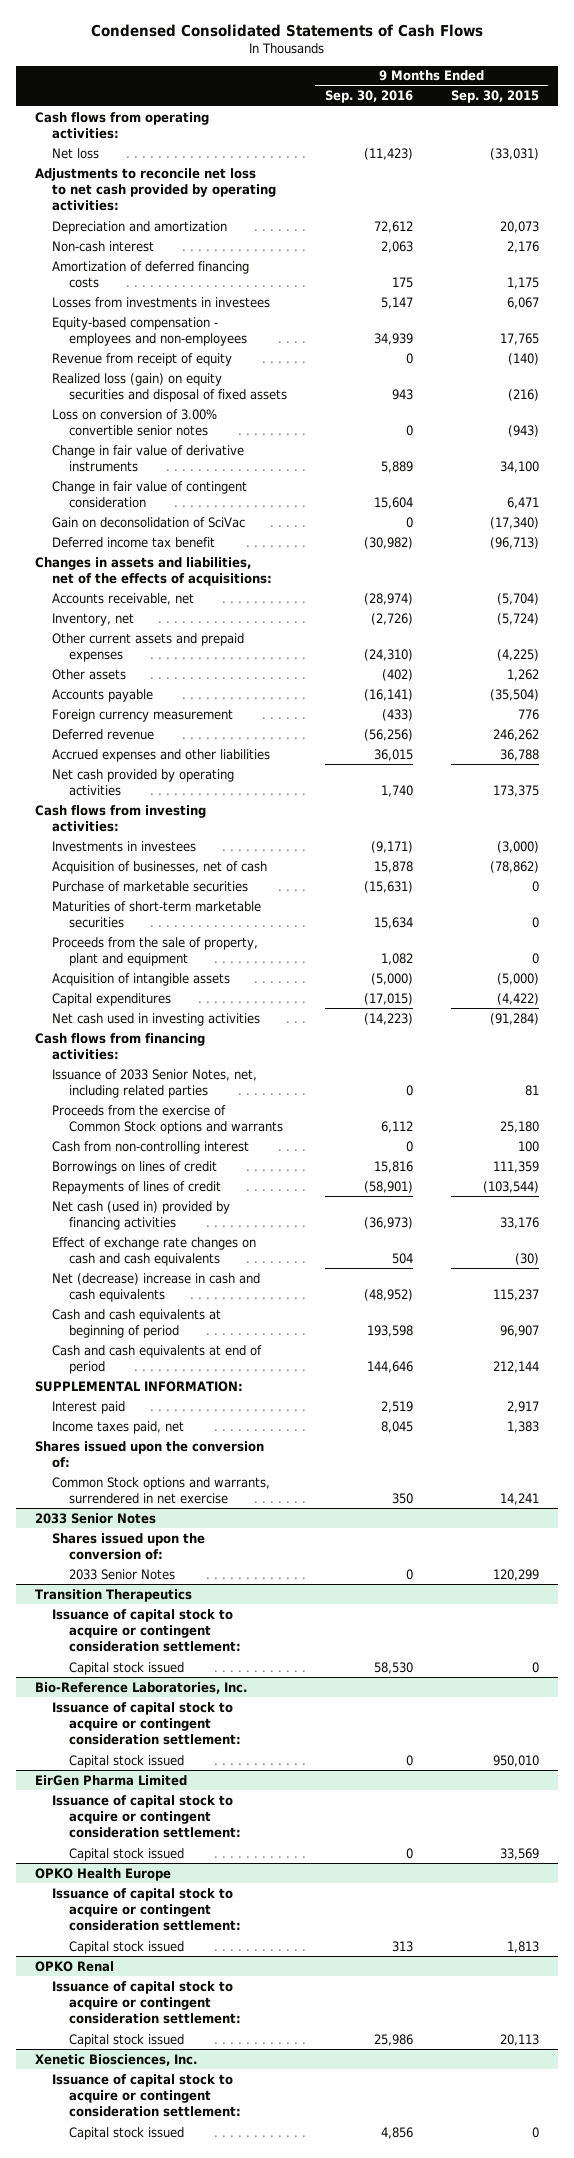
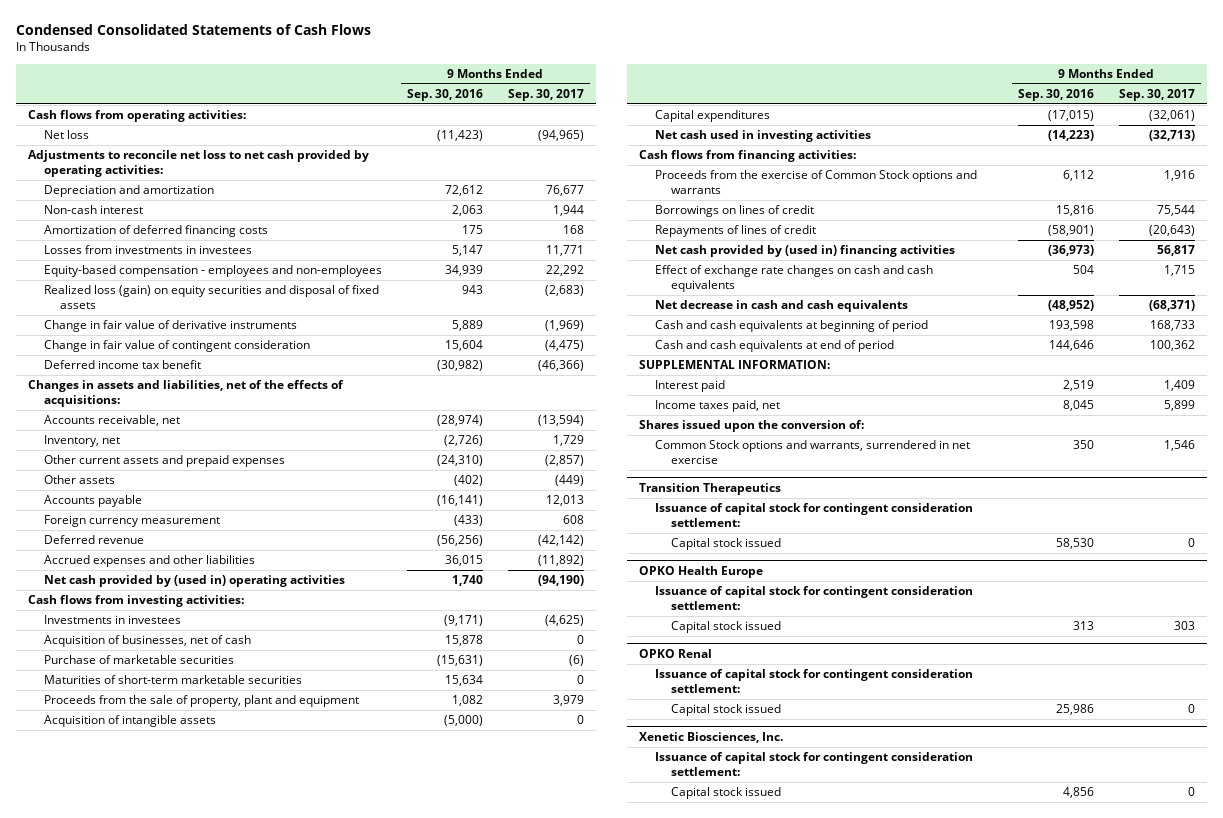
- | 9 Months Ended Sep. 30, 2016 | 9 Months Ended Sep. 30, 2015
+ | 9 Months Ended Sep. 30, 2016 | 9 Months Ended Sep. 30, 2017
- Revenue from receipt of equity | 0 | (140)
- Loss on conversion of 3.00% convertible senior notes | 0 | (943)
- Gain on deconsolidation of SciVac | 0 | (17,340)
- Net cash provided by operating activities | 1,740 | 173,375
+ Net cash provided by (used in) operating activities | 1,740 | (94,190)
- Issuance of 2033 Senior Notes, net, including related parties | 0 | 81
- Cash from non-controlling interest | 0 | 100
- Net cash (used in) provided by financing activities | (36,973) | 33,176
+ Net cash provided by (used in) financing activities | (36,973) | 56,817
- Net (decrease) increase in cash and cash equivalents | (48,952) | 115,237
+ Net decrease in cash and cash equivalents | (48,952) | (68,371)
- 2033 Senior Notes
- Shares issued upon the conversion of:
- 2033 Senior Notes | 0 | 120,299
@ Transition Therapeutics
- Issuance of capital stock to acquire or contingent consideration settlement:
+ Issuance of capital stock for contingent consideration settlement:
- Bio-Reference Laboratories, Inc.
- Issuance of capital stock to acquire or contingent consideration settlement:
- Capital stock issued | 0 | 950,010
- EirGen Pharma Limited
- Issuance of capital stock to acquire or contingent consideration settlement:
- Capital stock issued | 0 | 33,569
@ OPKO Health Europe
- Issuance of capital stock to acquire or contingent consideration settlement:
+ Issuance of capital stock for contingent consideration settlement:
@ OPKO Renal
- Issuance of capital stock to acquire or contingent consideration settlement:
+ Issuance of capital stock for contingent consideration settlement:
@ Xenetic Biosciences, Inc.
- Issuance of capital stock to acquire or contingent consideration settlement:
+ Issuance of capital stock for contingent consideration settlement:

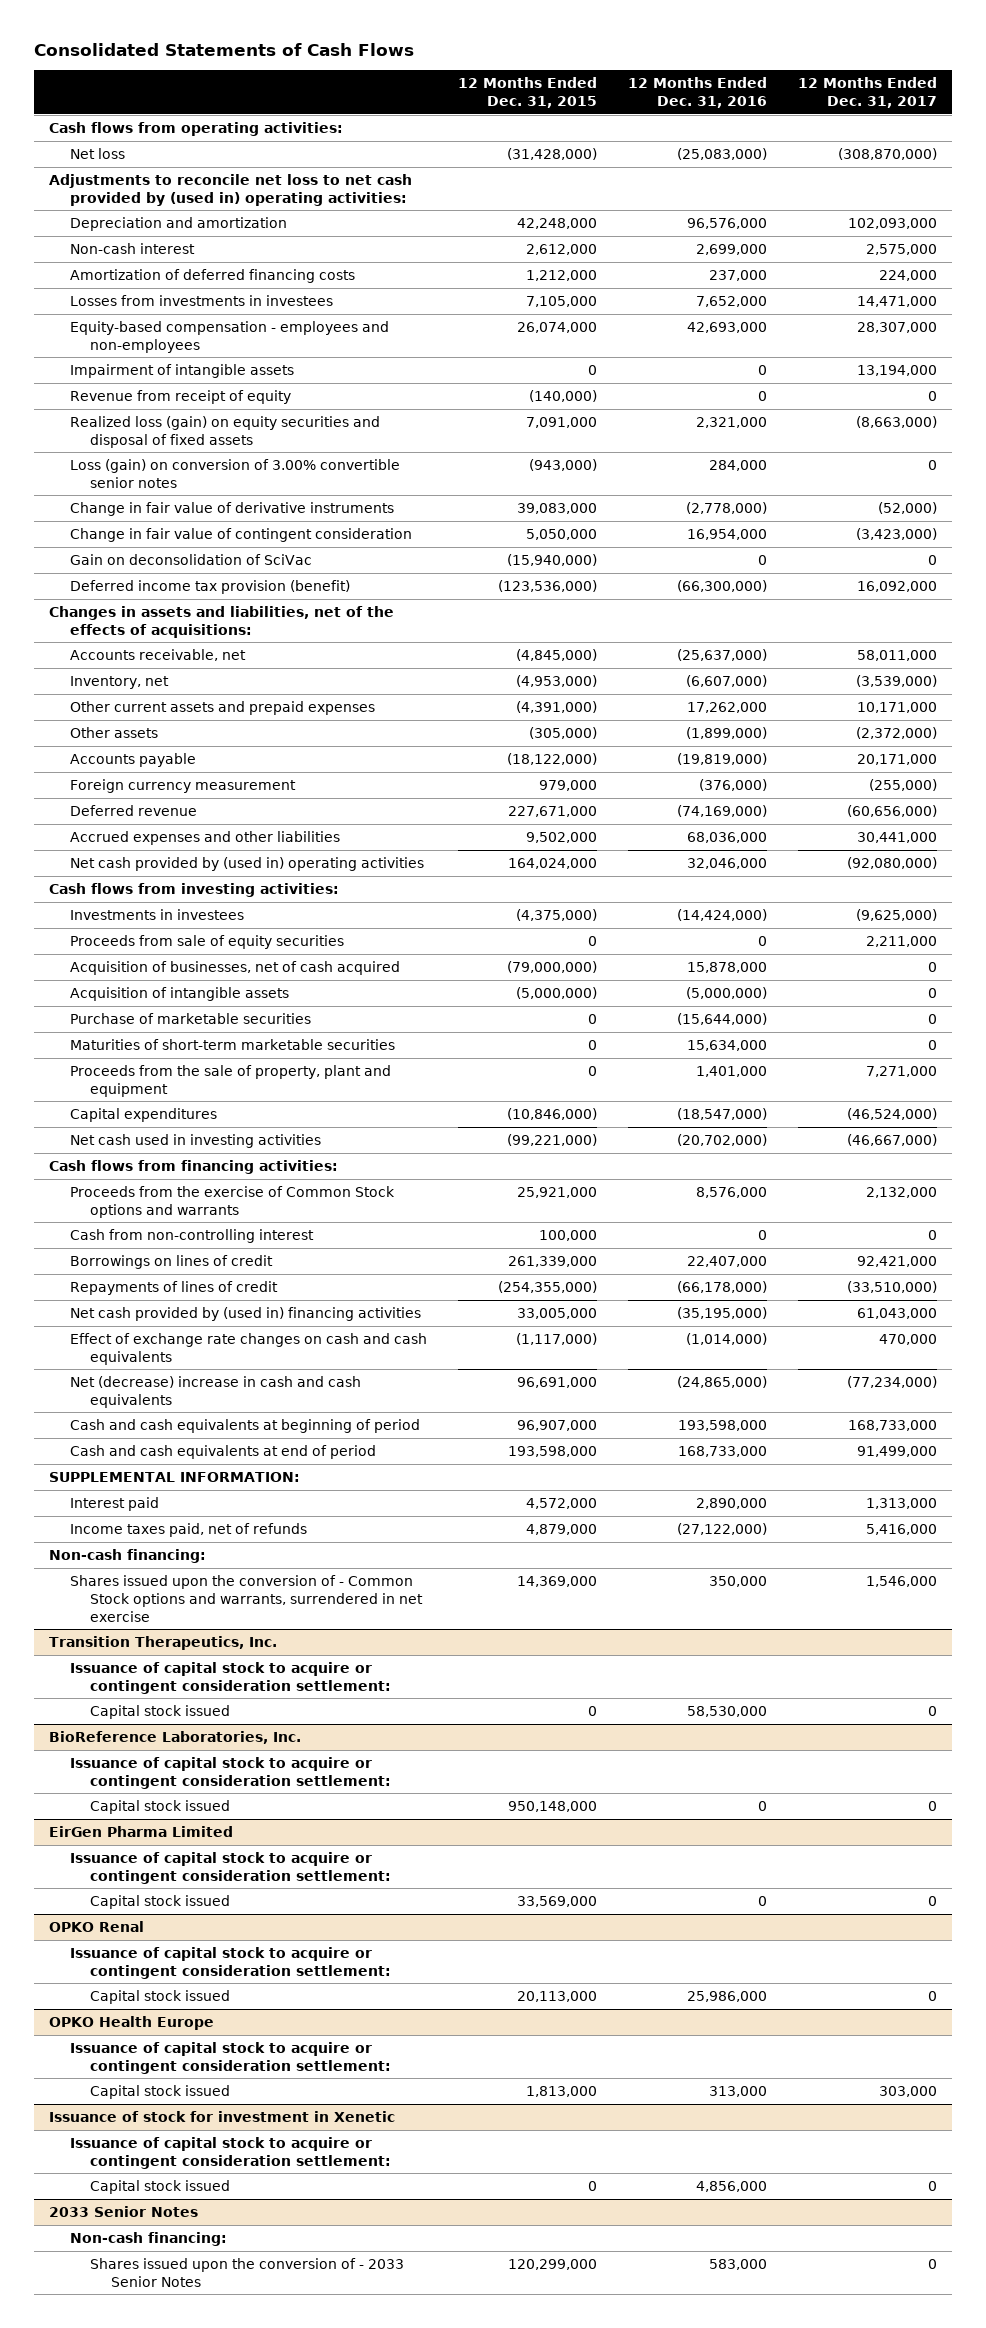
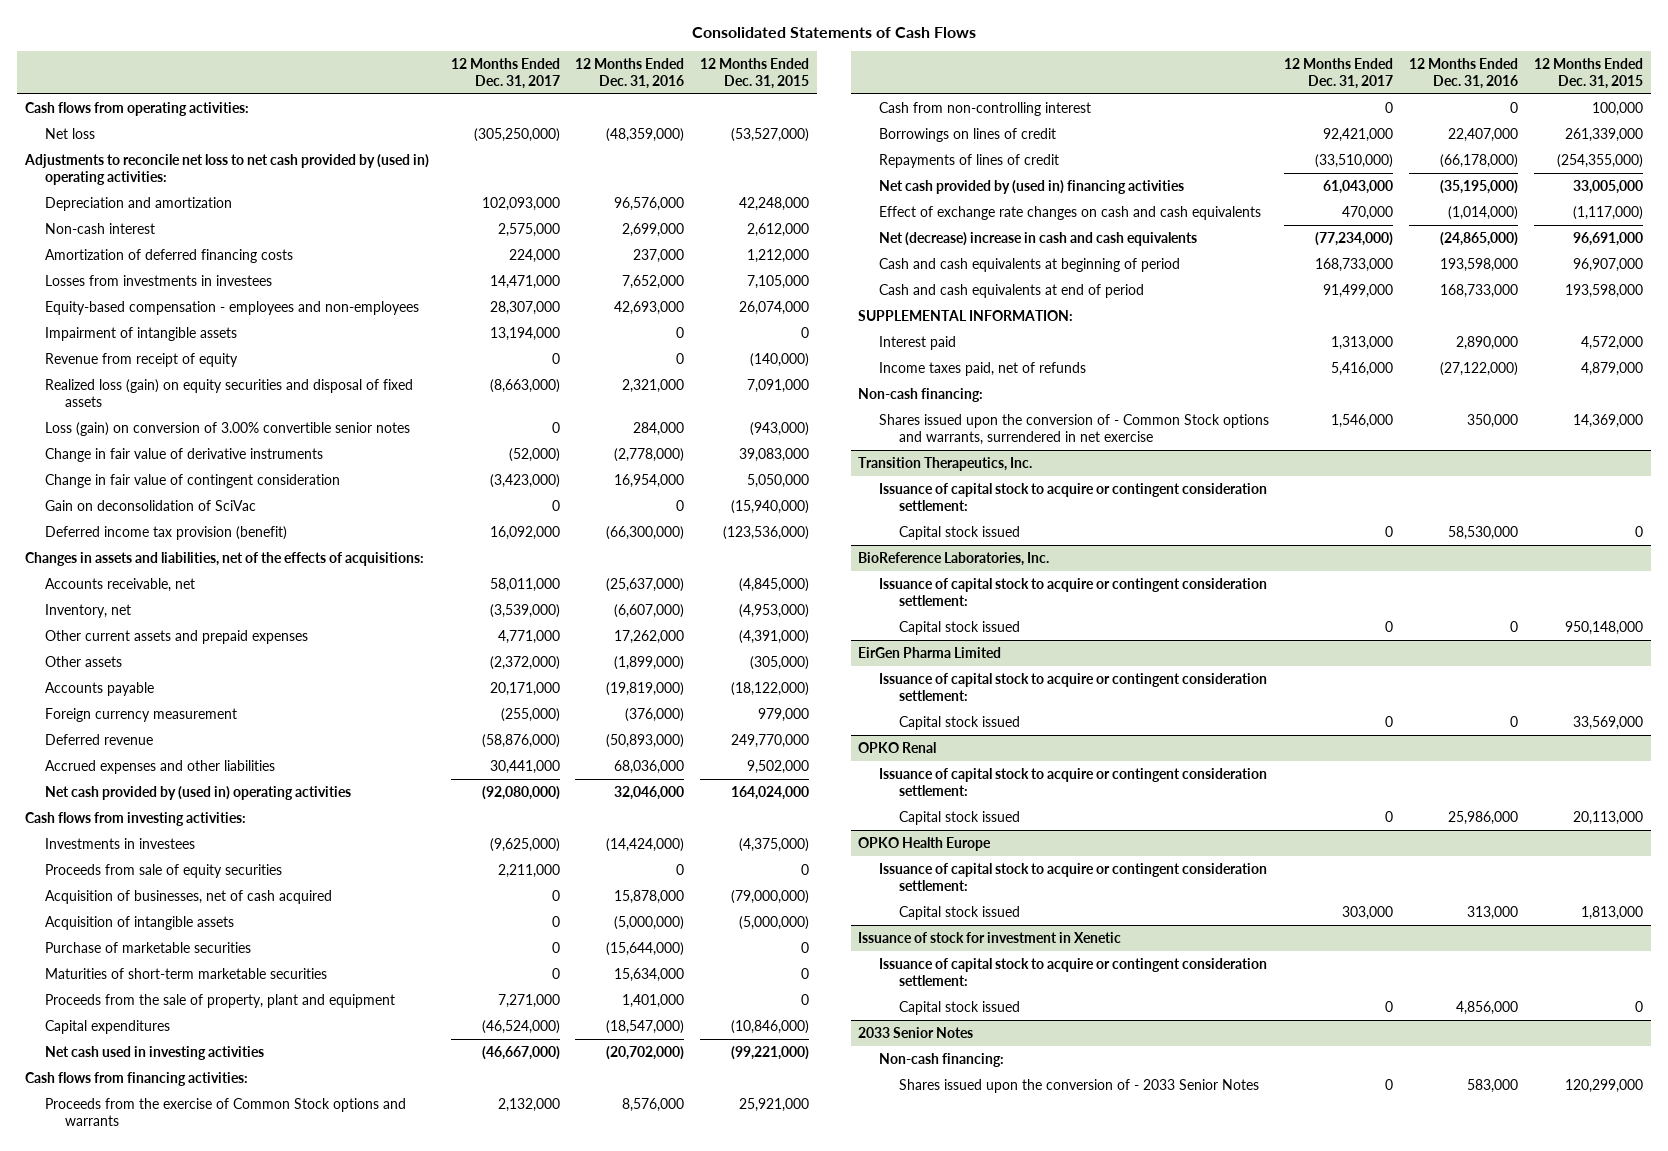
- | 12 Months Ended Dec. 31, 2015 | 12 Months Ended Dec. 31, 2016 | 12 Months Ended Dec. 31, 2017
+ | 12 Months Ended Dec. 31, 2017 | 12 Months Ended Dec. 31, 2016 | 12 Months Ended Dec. 31, 2015
- Net loss | (31,428,000) | (25,083,000) | (308,870,000)
+ Net loss | (305,250,000) | (48,359,000) | (53,527,000)
- Other current assets and prepaid expenses | (4,391,000) | 17,262,000 | 10,171,000
+ Other current assets and prepaid expenses | 4,771,000 | 17,262,000 | (4,391,000)
- Deferred revenue | 227,671,000 | (74,169,000) | (60,656,000)
+ Deferred revenue | (58,876,000) | (50,893,000) | 249,770,000

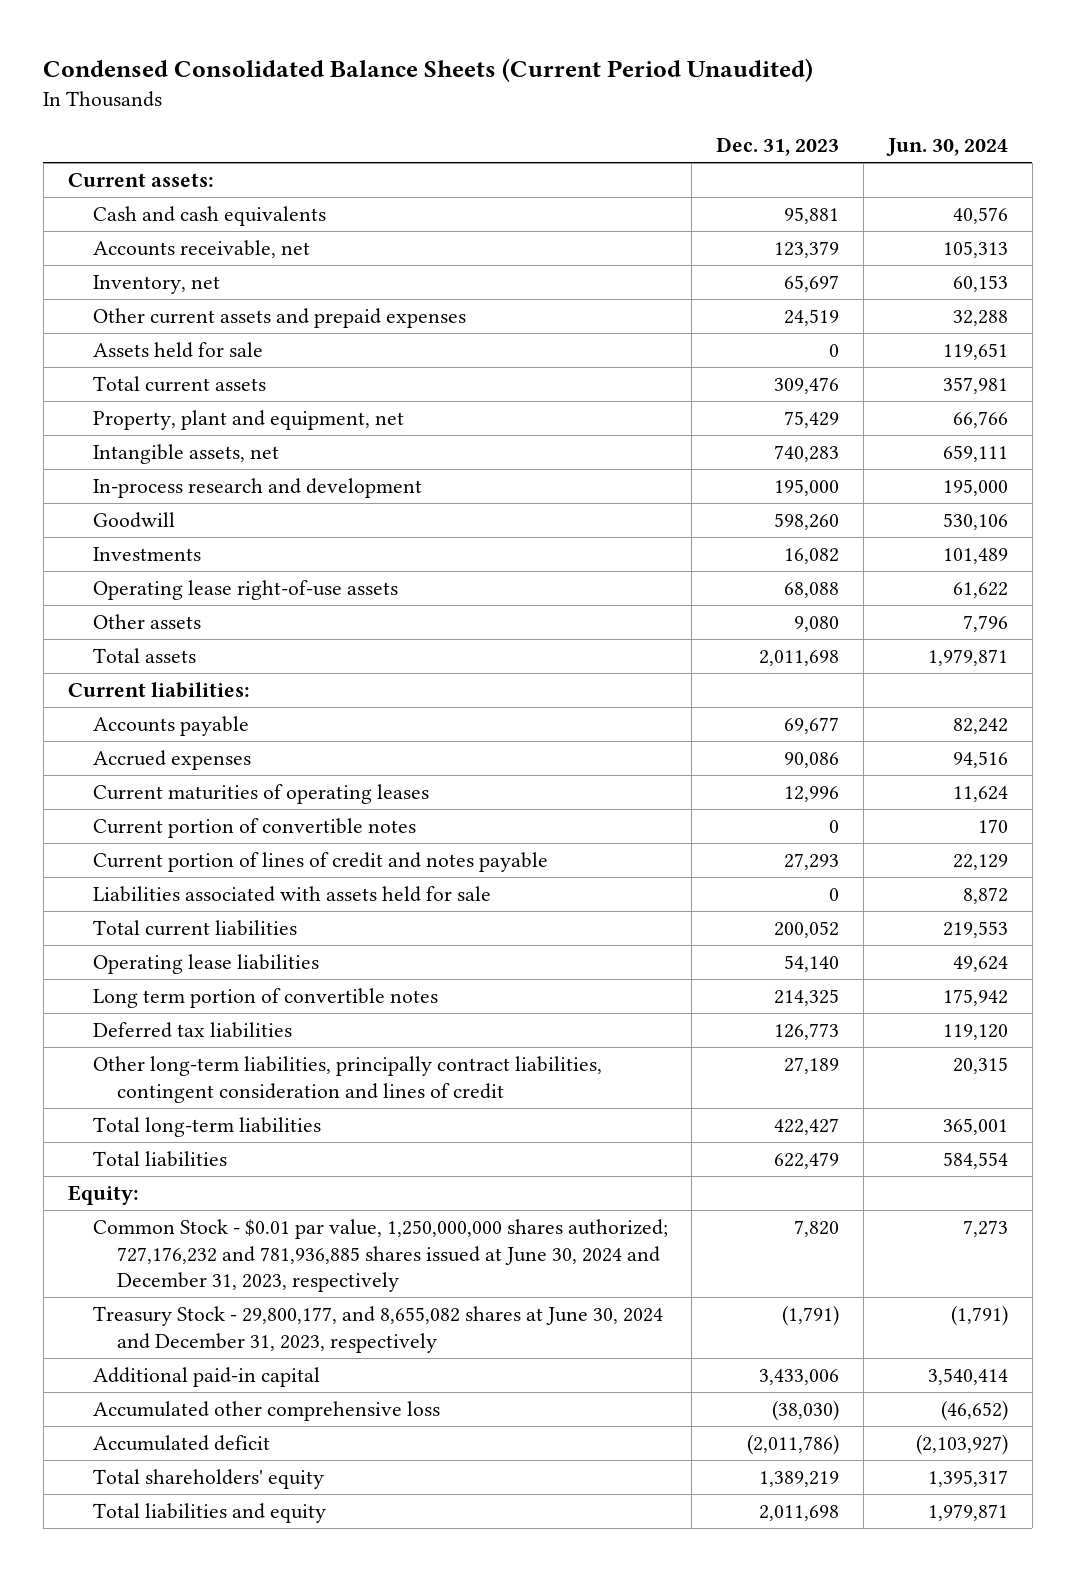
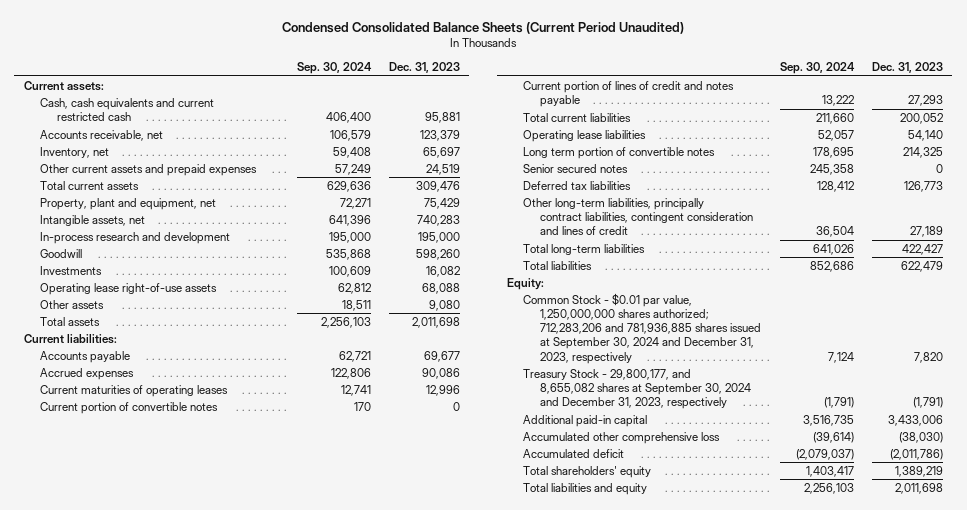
- | Dec. 31, 2023 | Jun. 30, 2024
+ | Sep. 30, 2024 | Dec. 31, 2023
- Cash and cash equivalents | 95,881 | 40,576
+ Cash, cash equivalents and current restricted cash | 406,400 | 95,881
- Assets held for sale | 0 | 119,651
- Liabilities associated with assets held for sale | 0 | 8,872
+ Senior secured notes | 245,358 | 0
- Common Stock - $0.01 par value, 1,250,000,000 shares authorized; 727,176,232 and 781,936,885 shares issued at June 30, 2024 and December 31, 2023, respectively | 7,820 | 7,273
- Treasury Stock - 29,800,177, and 8,655,082 shares at June 30, 2024 and December 31, 2023, respectively | (1,791) | (1,791)
+ Common Stock - $0.01 par value, 1,250,000,000 shares authorized; 712,283,206 and 781,936,885 shares issued at September 30, 2024 and December 31, 2023, respectively | 7,124 | 7,820
+ Treasury Stock - 29,800,177, and 8,655,082 shares at September 30, 2024 and December 31, 2023, respectively | (1,791) | (1,791)

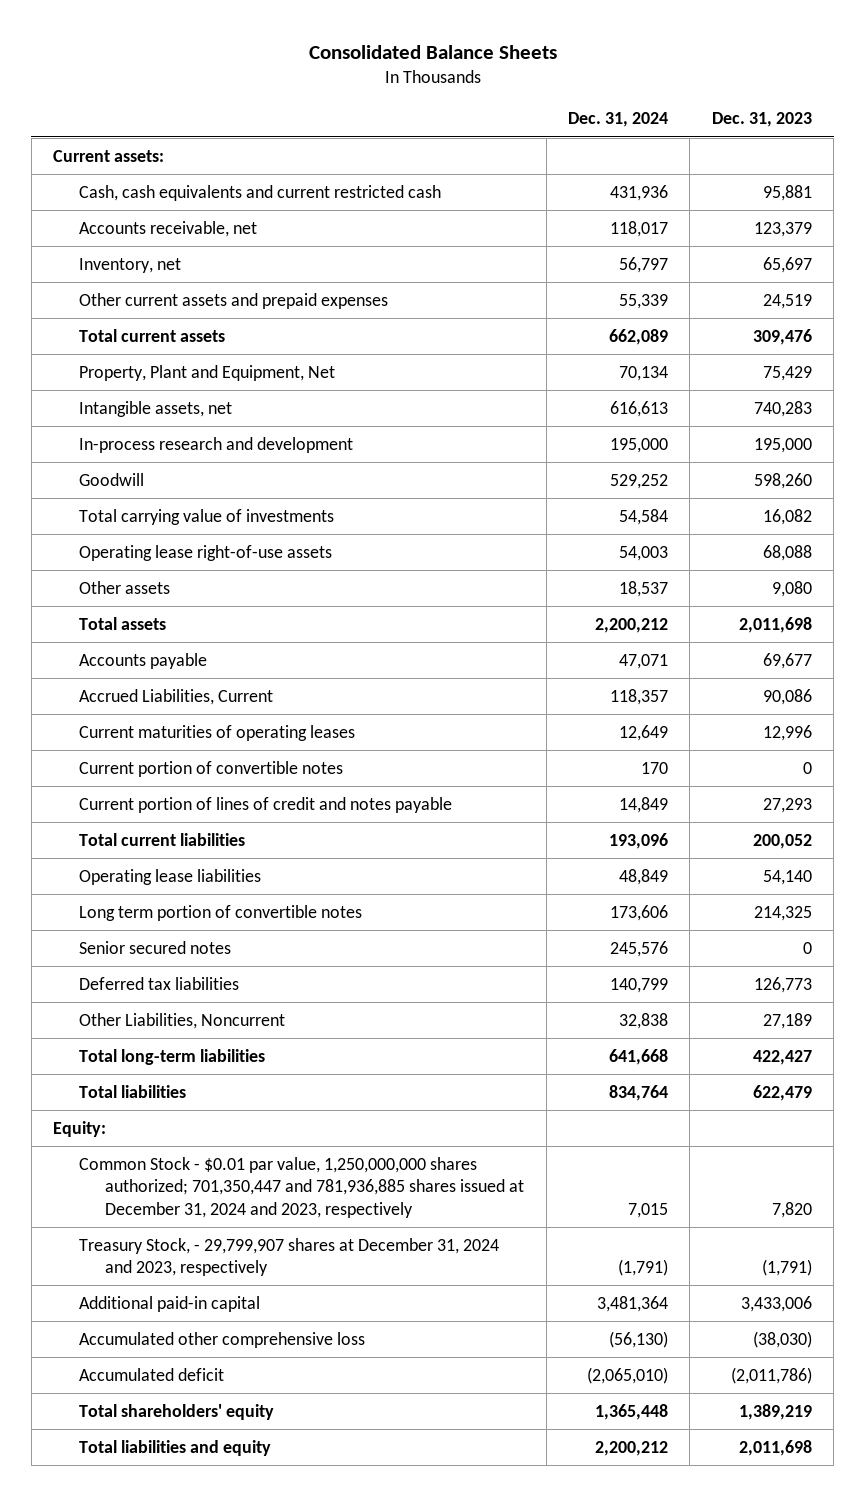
- Condensed Consolidated Balance Sheets (Current Period Unaudited)
+ Consolidated Balance Sheets
- | Sep. 30, 2024 | Dec. 31, 2023
+ | Dec. 31, 2024 | Dec. 31, 2023
- Property, plant and equipment, net | 72,271 | 75,429
+ Property, Plant and Equipment, Net | 70,134 | 75,429
- Investments | 100,609 | 16,082
+ Total carrying value of investments | 54,584 | 16,082
- Current liabilities:
- Accrued expenses | 122,806 | 90,086
+ Accrued Liabilities, Current | 118,357 | 90,086
- Other long-term liabilities, principally contract liabilities, contingent consideration and lines of credit | 36,504 | 27,189
+ Other Liabilities, Noncurrent | 32,838 | 27,189
- Common Stock - $0.01 par value, 1,250,000,000 shares authorized; 712,283,206 and 781,936,885 shares issued at September 30, 2024 and December 31, 2023, respectively | 7,124 | 7,820
- Treasury Stock - 29,800,177, and 8,655,082 shares at September 30, 2024 and December 31, 2023, respectively | (1,791) | (1,791)
+ Common Stock - $0.01 par value, 1,250,000,000 shares authorized; 701,350,447 and 781,936,885 shares issued at December 31, 2024 and 2023, respectively | 7,015 | 7,820
+ Treasury Stock, - 29,799,907 shares at December 31, 2024 and 2023, respectively | (1,791) | (1,791)

